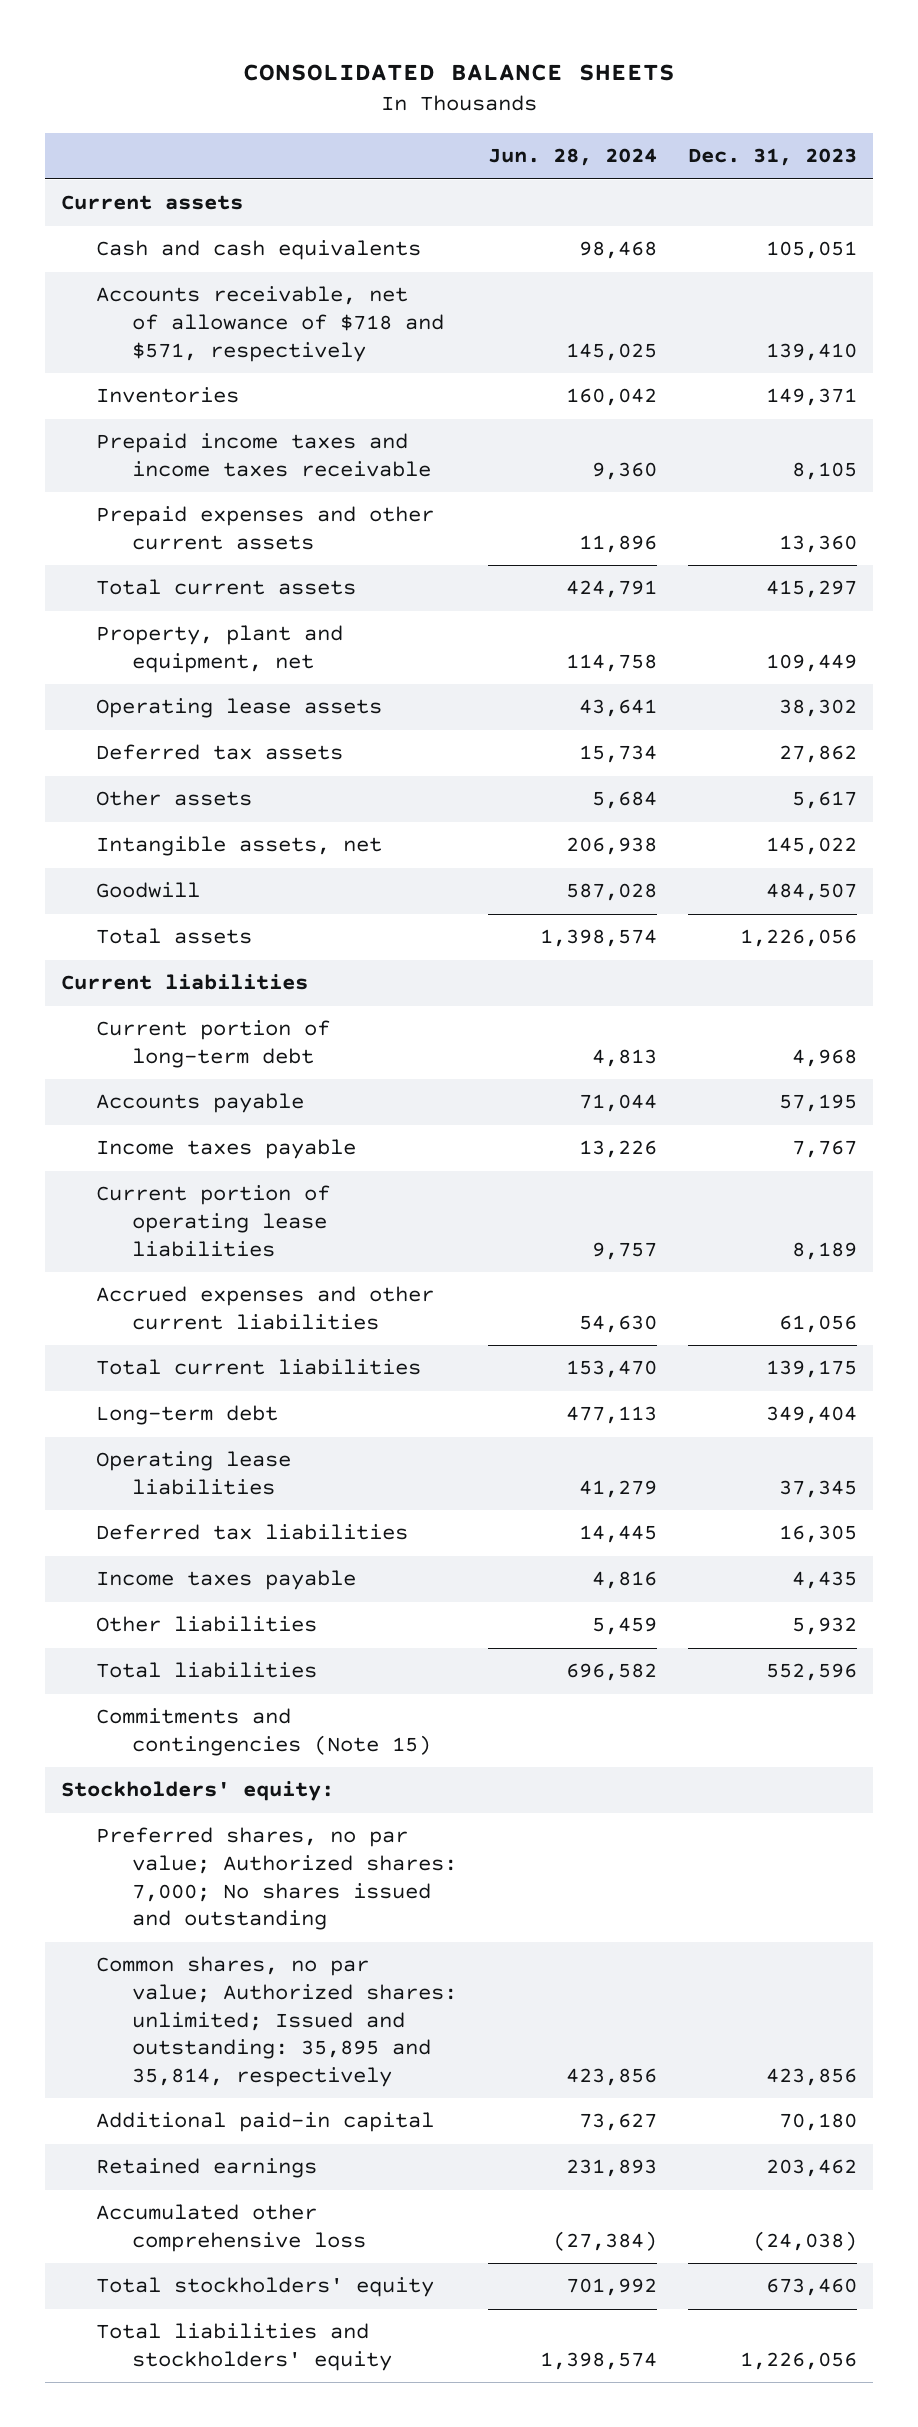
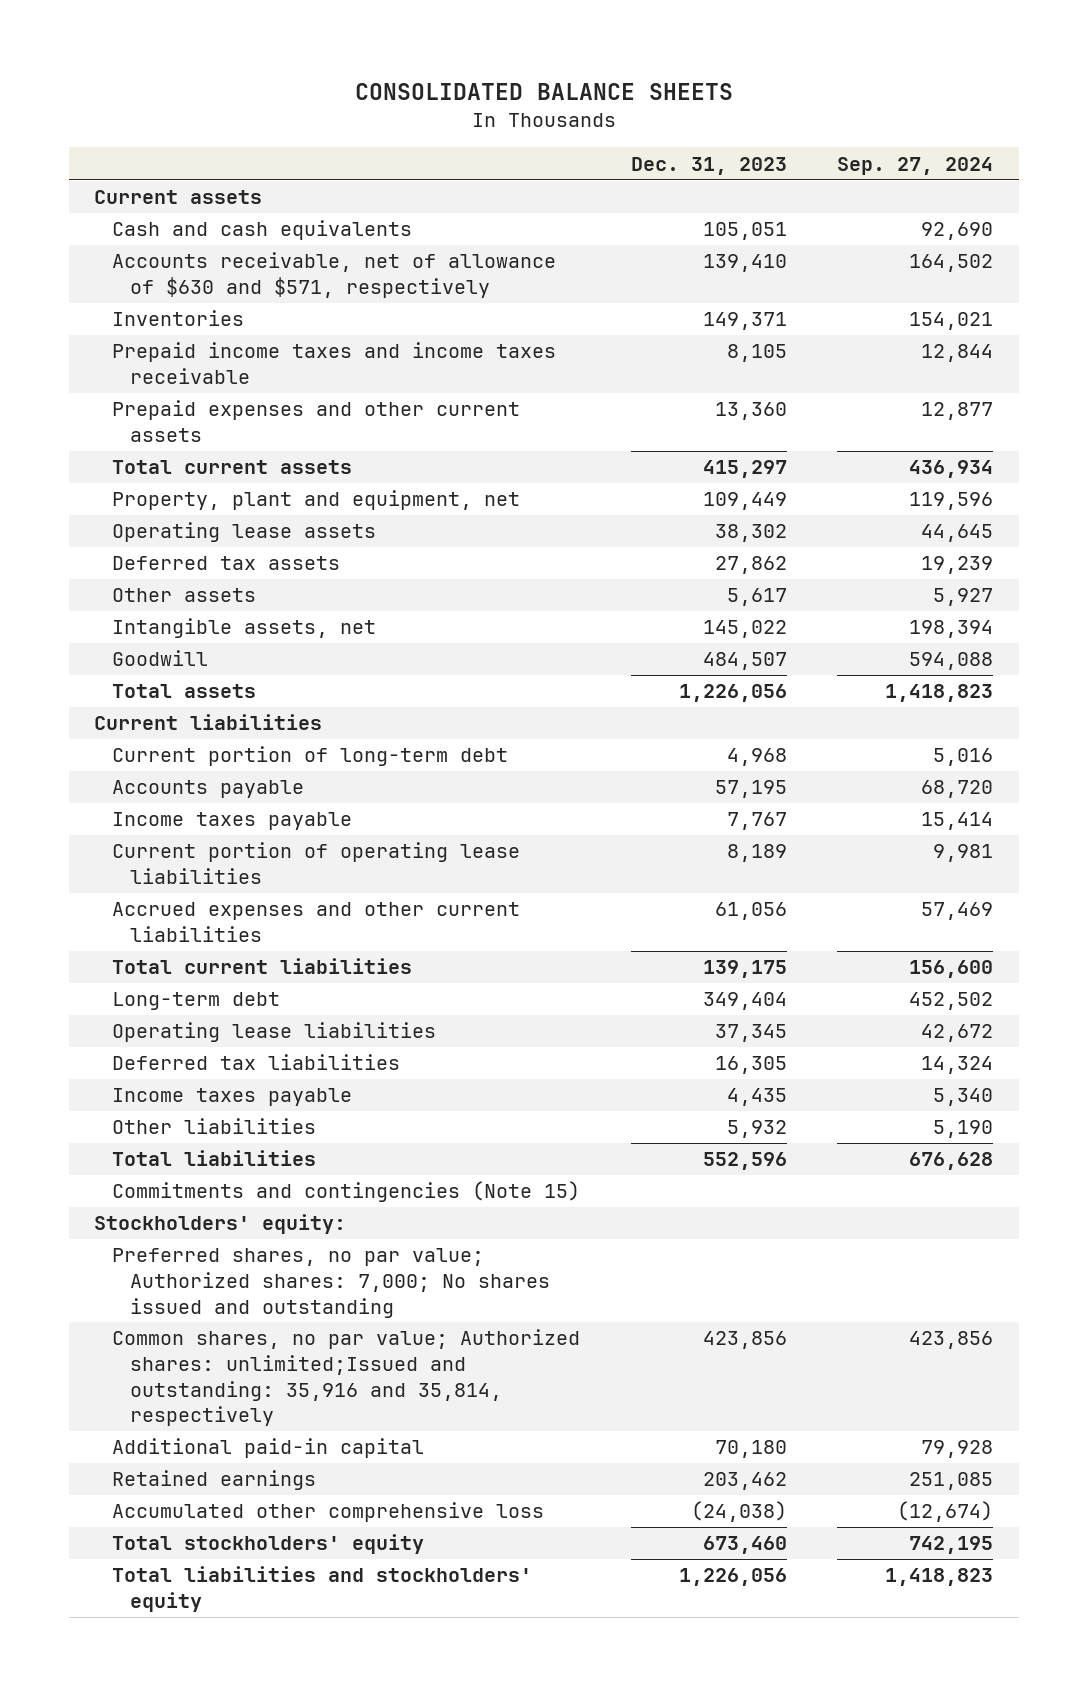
- | Jun. 28, 2024 | Dec. 31, 2023
+ | Dec. 31, 2023 | Sep. 27, 2024
- Accounts receivable, net of allowance of $718 and $571, respectively | 145,025 | 139,410
+ Accounts receivable, net of allowance of $630 and $571, respectively | 139,410 | 164,502
- Common shares, no par value; Authorized shares: unlimited; Issued and outstanding: 35,895 and 35,814, respectively | 423,856 | 423,856
+ Common shares, no par value; Authorized shares: unlimited;Issued and outstanding: 35,916 and 35,814, respectively | 423,856 | 423,856

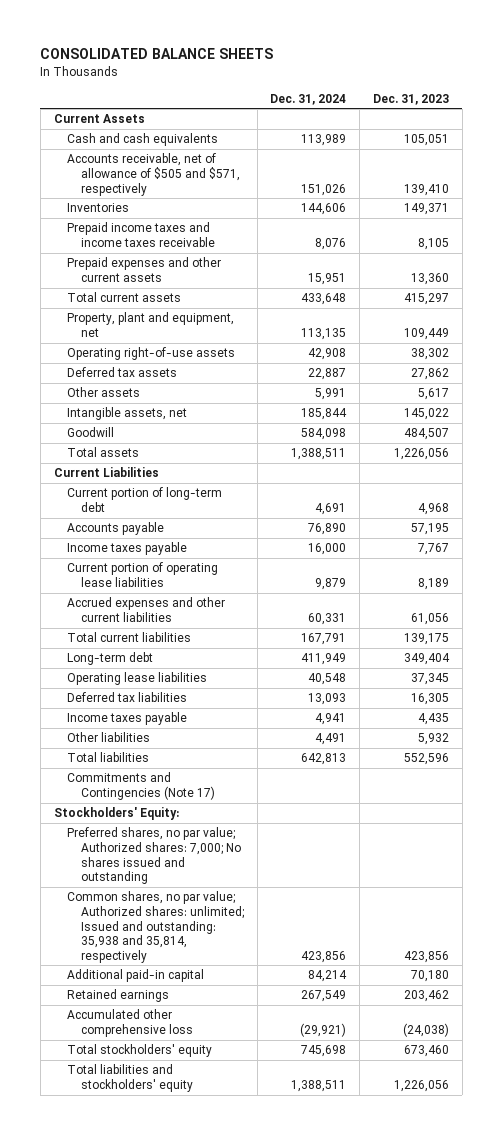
- | Dec. 31, 2023 | Sep. 27, 2024
+ | Dec. 31, 2024 | Dec. 31, 2023
- Current assets
+ Current Assets
- Accounts receivable, net of allowance of $630 and $571, respectively | 139,410 | 164,502
+ Accounts receivable, net of allowance of $505 and $571, respectively | 151,026 | 139,410
- Operating lease assets | 38,302 | 44,645
+ Operating right-of-use assets | 42,908 | 38,302
- Current liabilities
+ Current Liabilities
- Commitments and contingencies (Note 15)
- Stockholders' equity:
+ Commitments and Contingencies (Note 17)
+ Stockholders' Equity:
- Common shares, no par value; Authorized shares: unlimited;Issued and outstanding: 35,916 and 35,814, respectively | 423,856 | 423,856
+ Common shares, no par value; Authorized shares: unlimited; Issued and outstanding: 35,938 and 35,814, respectively | 423,856 | 423,856

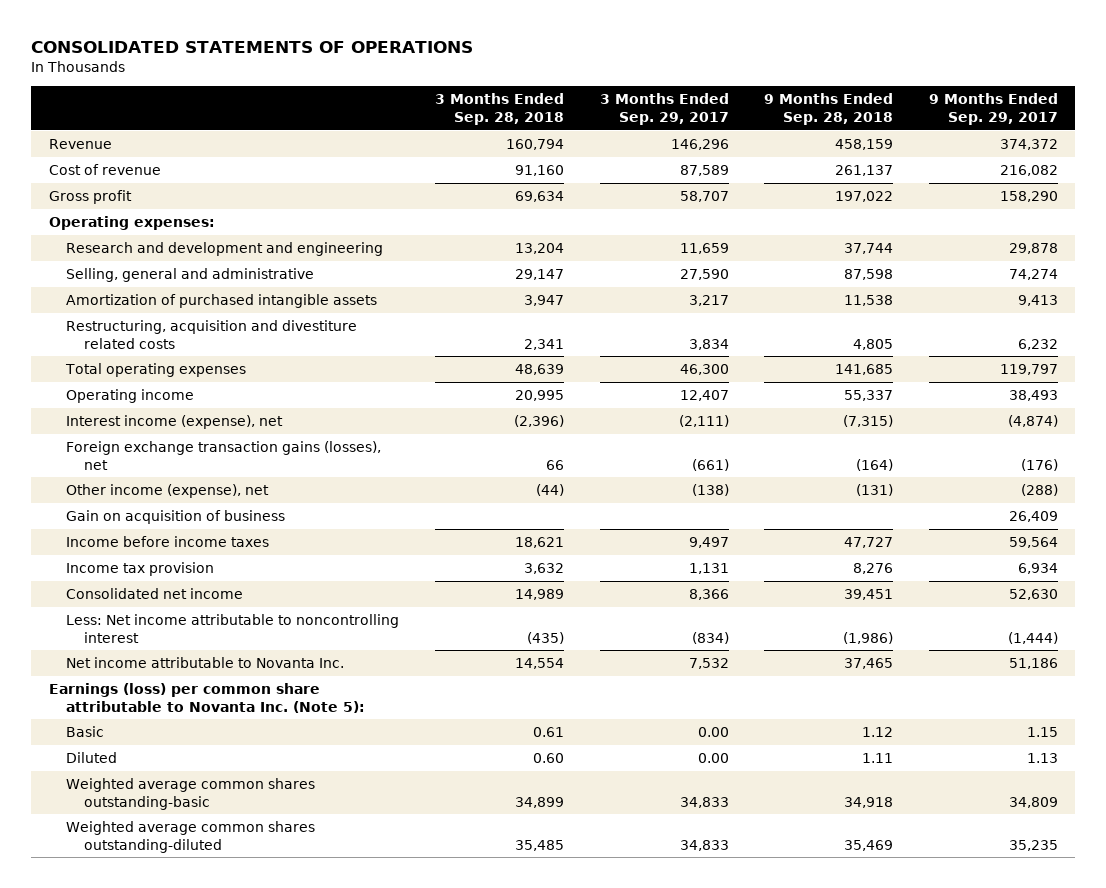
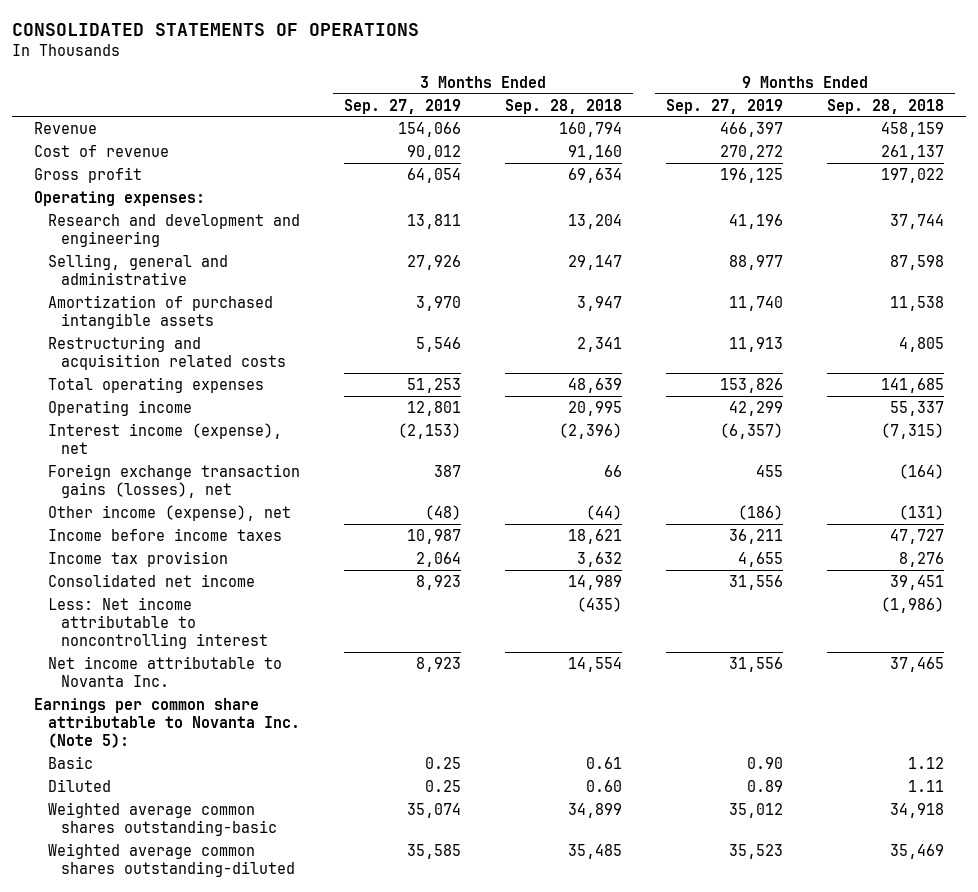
- | 3 Months Ended Sep. 28, 2018 | 3 Months Ended Sep. 29, 2017 | 9 Months Ended Sep. 28, 2018 | 9 Months Ended Sep. 29, 2017
+ | 3 Months Ended Sep. 27, 2019 | 3 Months Ended Sep. 28, 2018 | 9 Months Ended Sep. 27, 2019 | 9 Months Ended Sep. 28, 2018
- Restructuring, acquisition and divestiture related costs | 2,341 | 3,834 | 4,805 | 6,232
+ Restructuring and acquisition related costs | 5,546 | 2,341 | 11,913 | 4,805
- Gain on acquisition of business | | | | 26,409
- Earnings (loss) per common share attributable to Novanta Inc. (Note 5):
+ Earnings per common share attributable to Novanta Inc. (Note 5):

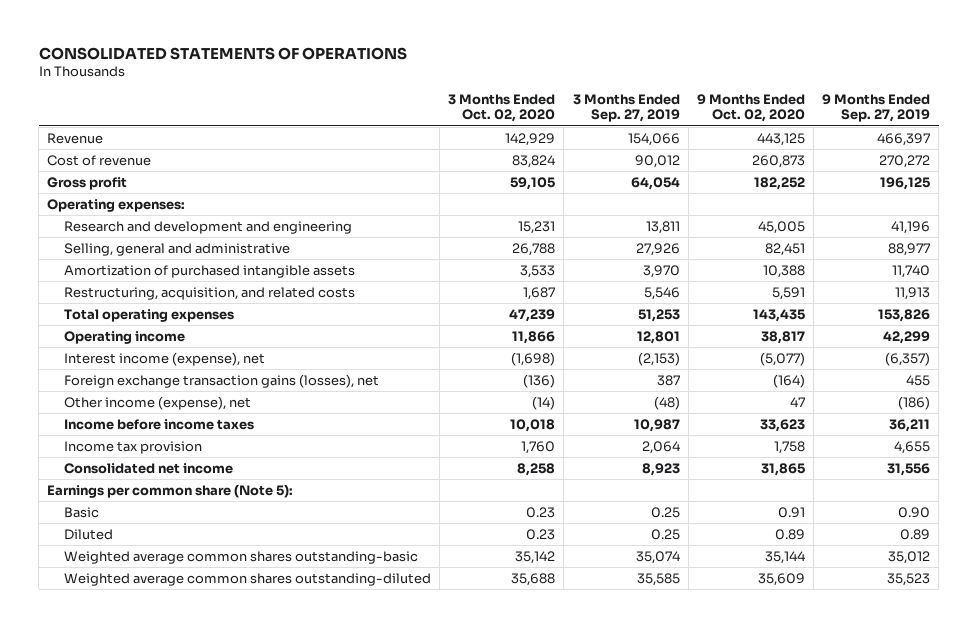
- | 3 Months Ended Sep. 27, 2019 | 3 Months Ended Sep. 28, 2018 | 9 Months Ended Sep. 27, 2019 | 9 Months Ended Sep. 28, 2018
+ | 3 Months Ended Oct. 02, 2020 | 3 Months Ended Sep. 27, 2019 | 9 Months Ended Oct. 02, 2020 | 9 Months Ended Sep. 27, 2019
- Restructuring and acquisition related costs | 5,546 | 2,341 | 11,913 | 4,805
+ Restructuring, acquisition, and related costs | 1,687 | 5,546 | 5,591 | 11,913
- Less: Net income attributable to noncontrolling interest | | (435) | | (1,986)
- Net income attributable to Novanta Inc. | 8,923 | 14,554 | 31,556 | 37,465
- Earnings per common share attributable to Novanta Inc. (Note 5):
+ Earnings per common share (Note 5):

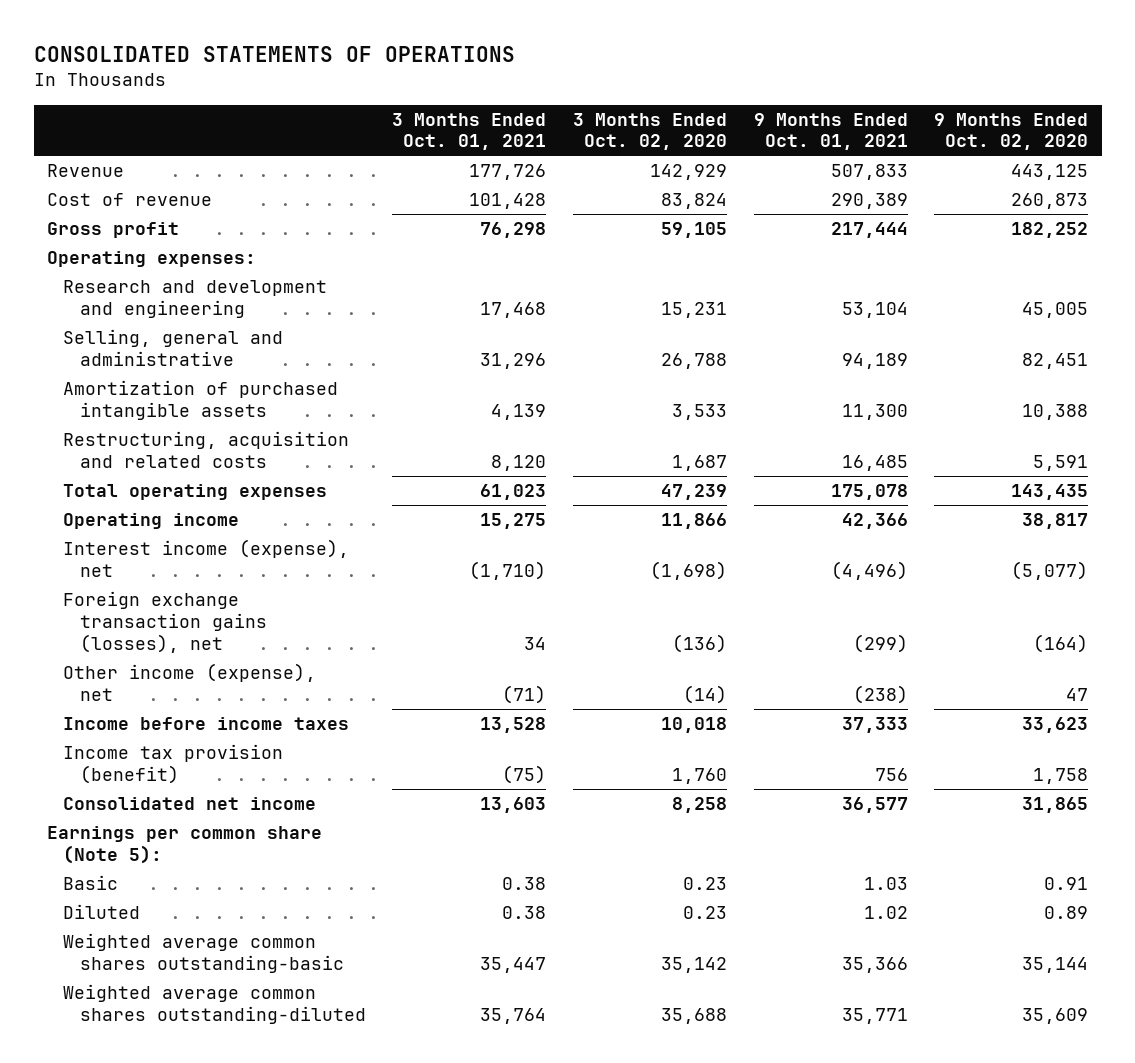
- | 3 Months Ended Oct. 02, 2020 | 3 Months Ended Sep. 27, 2019 | 9 Months Ended Oct. 02, 2020 | 9 Months Ended Sep. 27, 2019
+ | 3 Months Ended Oct. 01, 2021 | 3 Months Ended Oct. 02, 2020 | 9 Months Ended Oct. 01, 2021 | 9 Months Ended Oct. 02, 2020
- Restructuring, acquisition, and related costs | 1,687 | 5,546 | 5,591 | 11,913
+ Restructuring, acquisition and related costs | 8,120 | 1,687 | 16,485 | 5,591
- Income tax provision | 1,760 | 2,064 | 1,758 | 4,655
+ Income tax provision (benefit) | (75) | 1,760 | 756 | 1,758

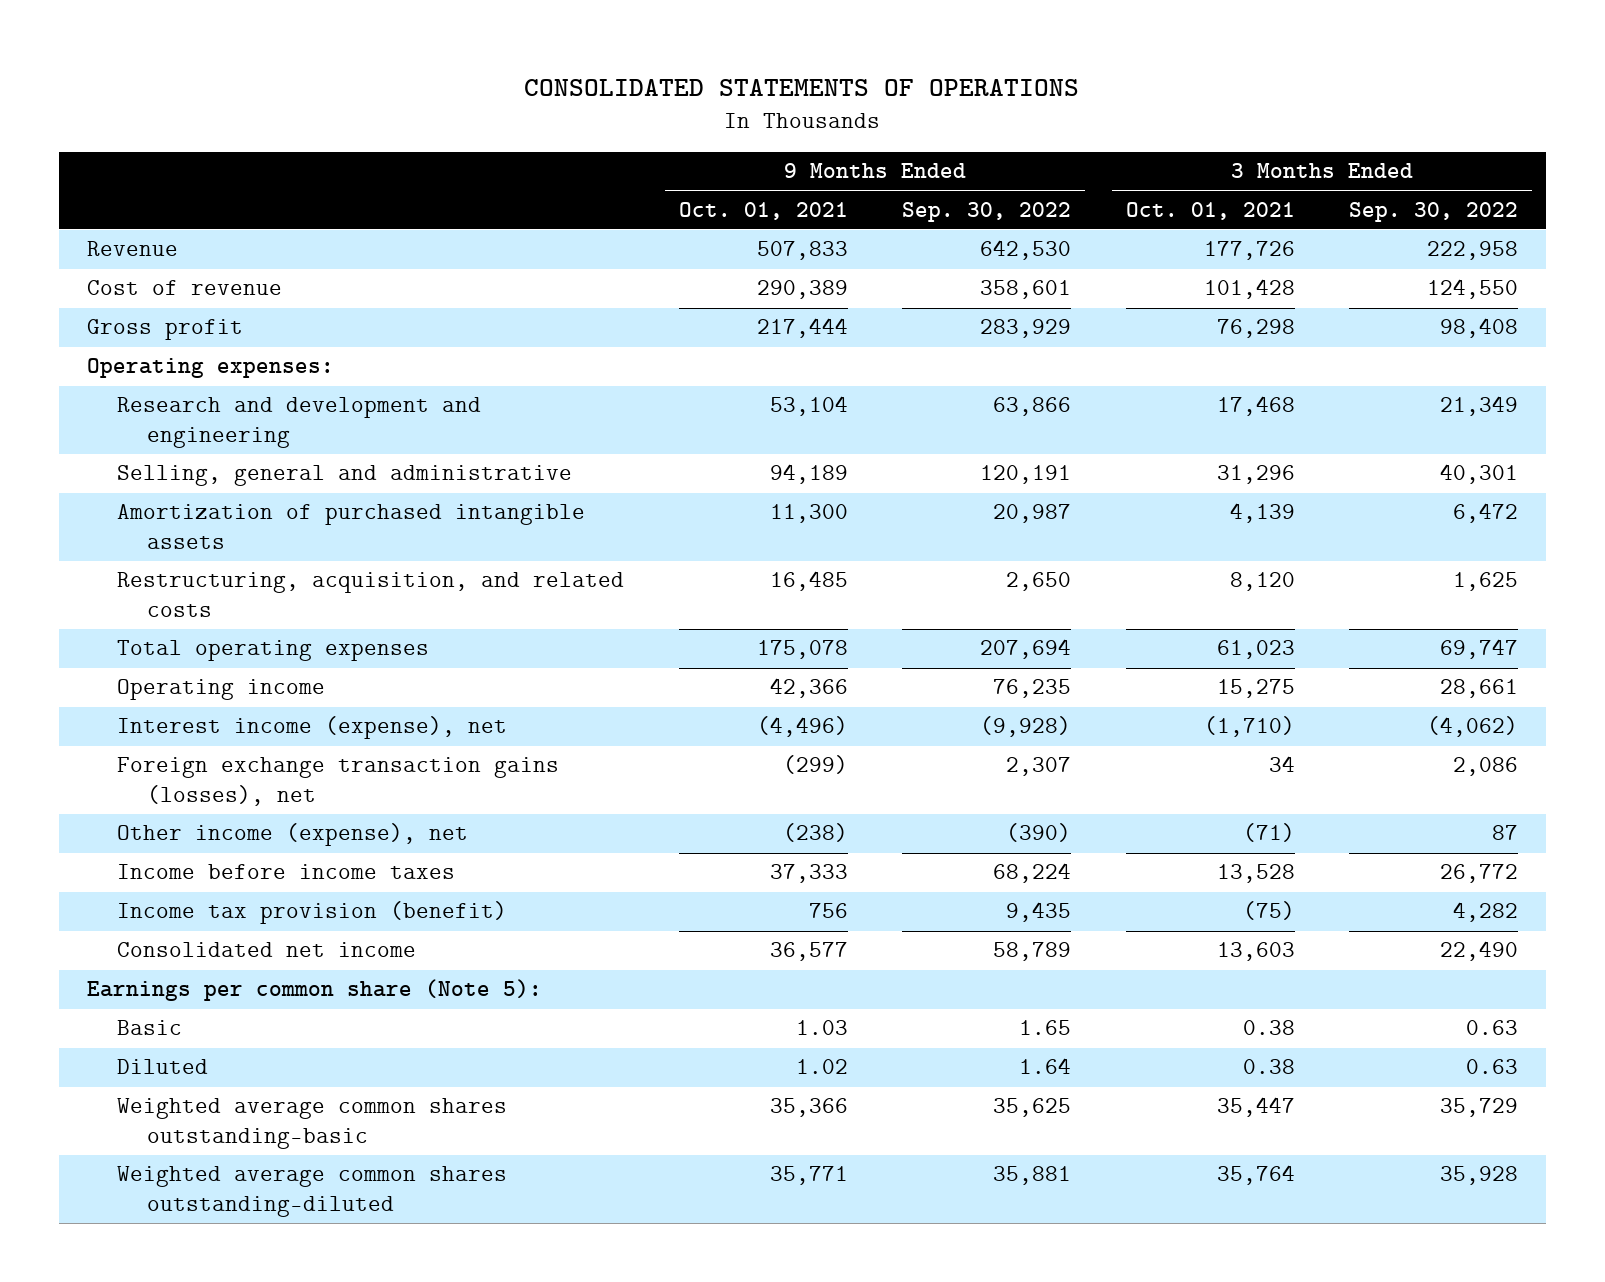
- | 3 Months Ended Oct. 01, 2021 | 3 Months Ended Oct. 02, 2020 | 9 Months Ended Oct. 01, 2021 | 9 Months Ended Oct. 02, 2020
+ | 9 Months Ended Oct. 01, 2021 | 9 Months Ended Sep. 30, 2022 | 3 Months Ended Oct. 01, 2021 | 3 Months Ended Sep. 30, 2022
- Restructuring, acquisition and related costs | 8,120 | 1,687 | 16,485 | 5,591
+ Restructuring, acquisition, and related costs | 16,485 | 2,650 | 8,120 | 1,625

